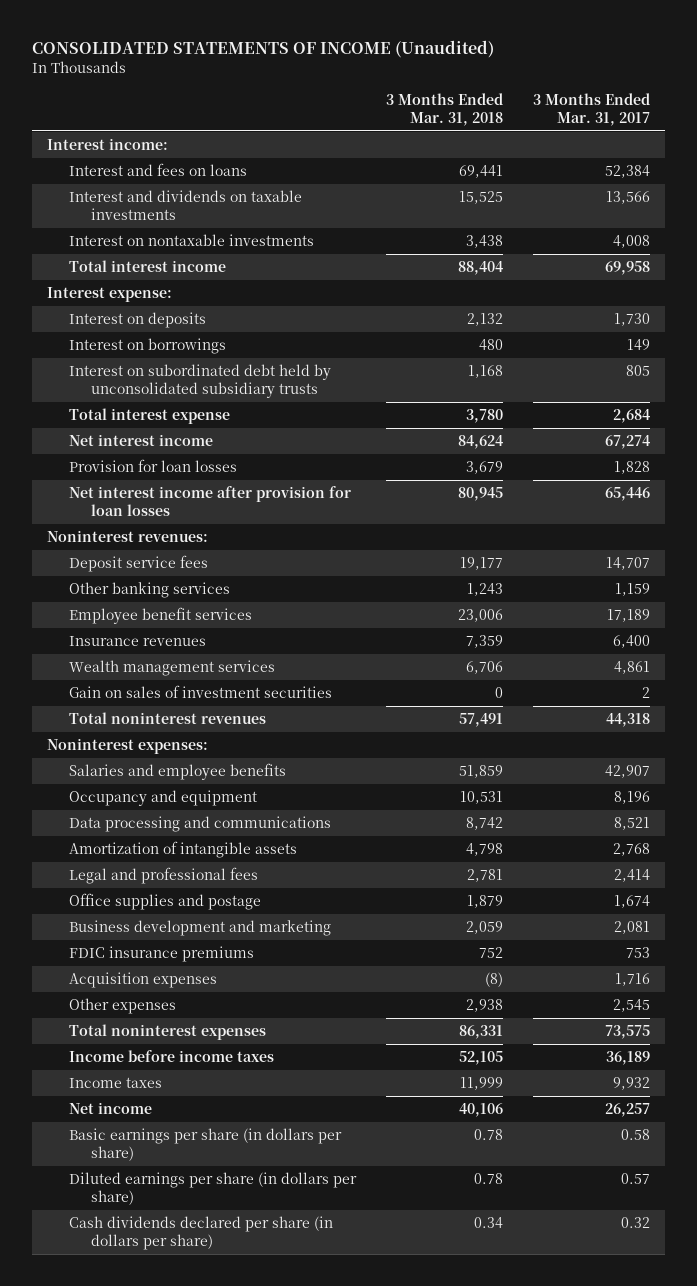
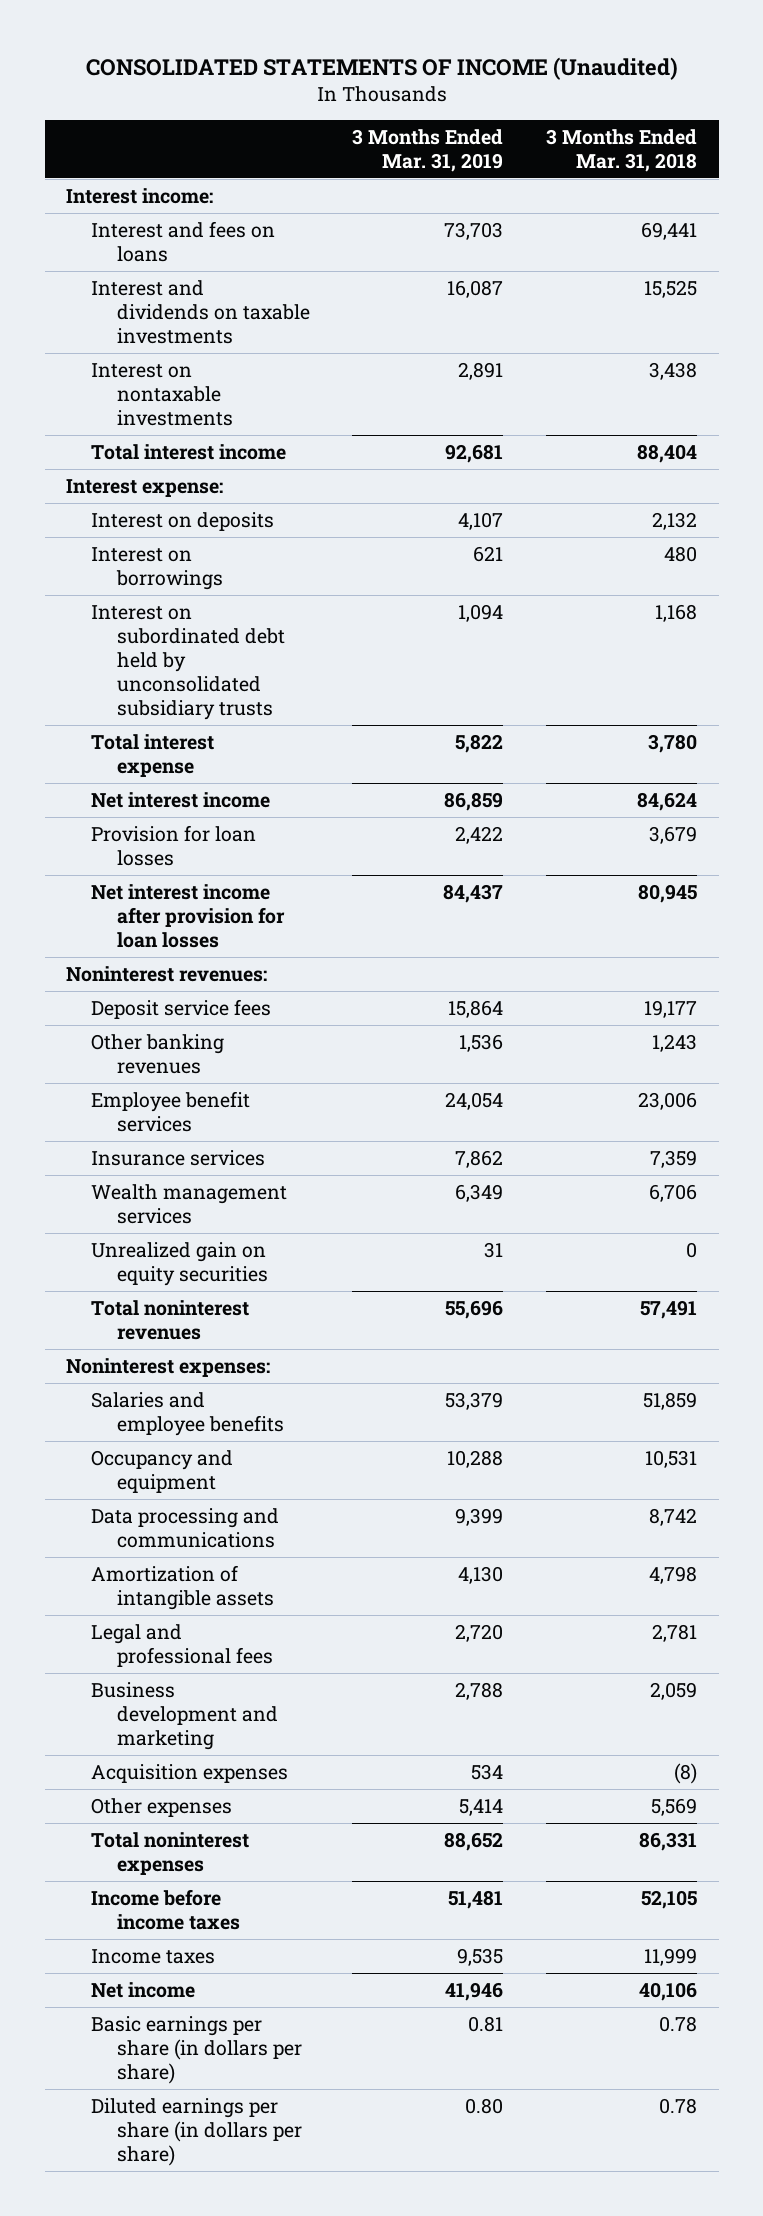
- | 3 Months Ended Mar. 31, 2018 | 3 Months Ended Mar. 31, 2017
+ | 3 Months Ended Mar. 31, 2019 | 3 Months Ended Mar. 31, 2018
- Other banking services | 1,243 | 1,159
+ Other banking revenues | 1,536 | 1,243
- Insurance revenues | 7,359 | 6,400
+ Insurance services | 7,862 | 7,359
- Gain on sales of investment securities | 0 | 2
+ Unrealized gain on equity securities | 31 | 0
- Office supplies and postage | 1,879 | 1,674
- FDIC insurance premiums | 752 | 753
- Other expenses | 2,938 | 2,545
+ Other expenses | 5,414 | 5,569
- Cash dividends declared per share (in dollars per share) | 0.34 | 0.32

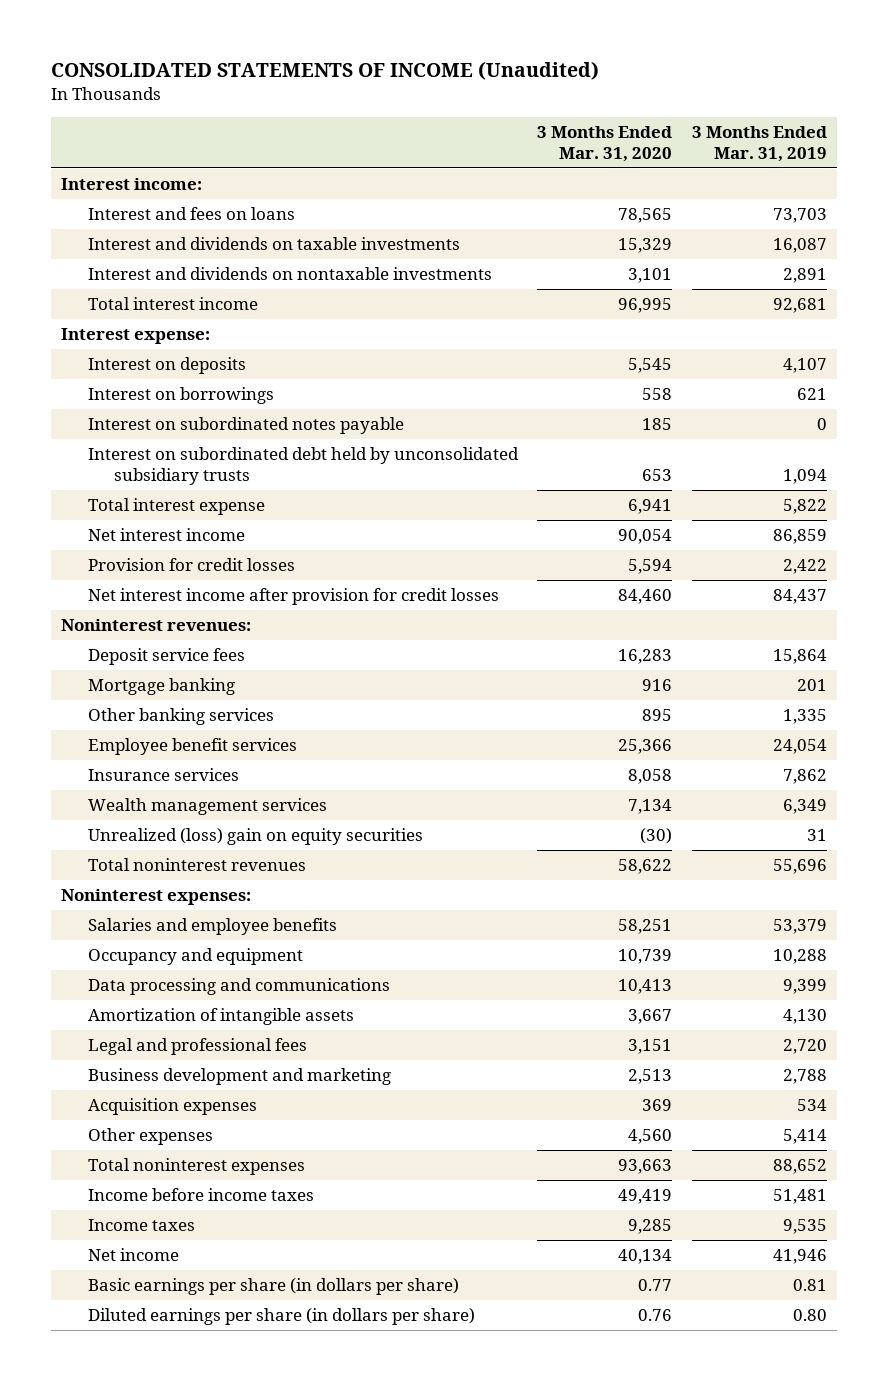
- | 3 Months Ended Mar. 31, 2019 | 3 Months Ended Mar. 31, 2018
+ | 3 Months Ended Mar. 31, 2020 | 3 Months Ended Mar. 31, 2019
- Interest on nontaxable investments | 2,891 | 3,438
+ Interest and dividends on nontaxable investments | 3,101 | 2,891
+ Interest on subordinated notes payable | 185 | 0
- Provision for loan losses | 2,422 | 3,679
- Net interest income after provision for loan losses | 84,437 | 80,945
+ Provision for credit losses | 5,594 | 2,422
+ Net interest income after provision for credit losses | 84,460 | 84,437
- Other banking revenues | 1,536 | 1,243
+ Mortgage banking | 916 | 201
+ Other banking services | 895 | 1,335
- Unrealized gain on equity securities | 31 | 0
+ Unrealized (loss) gain on equity securities | (30) | 31

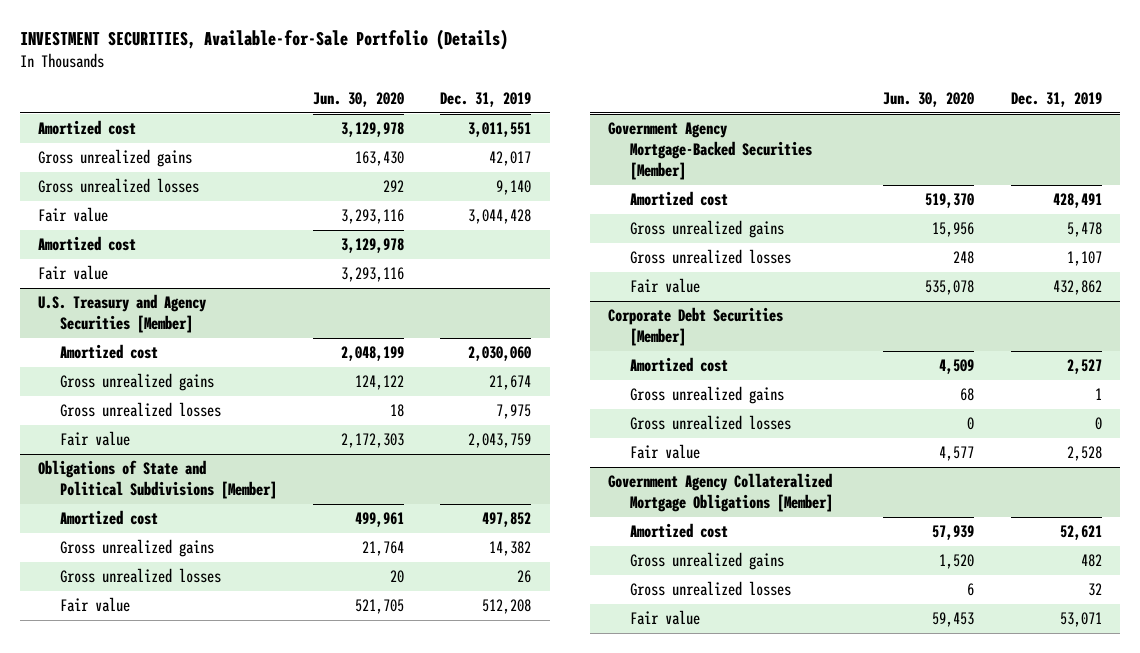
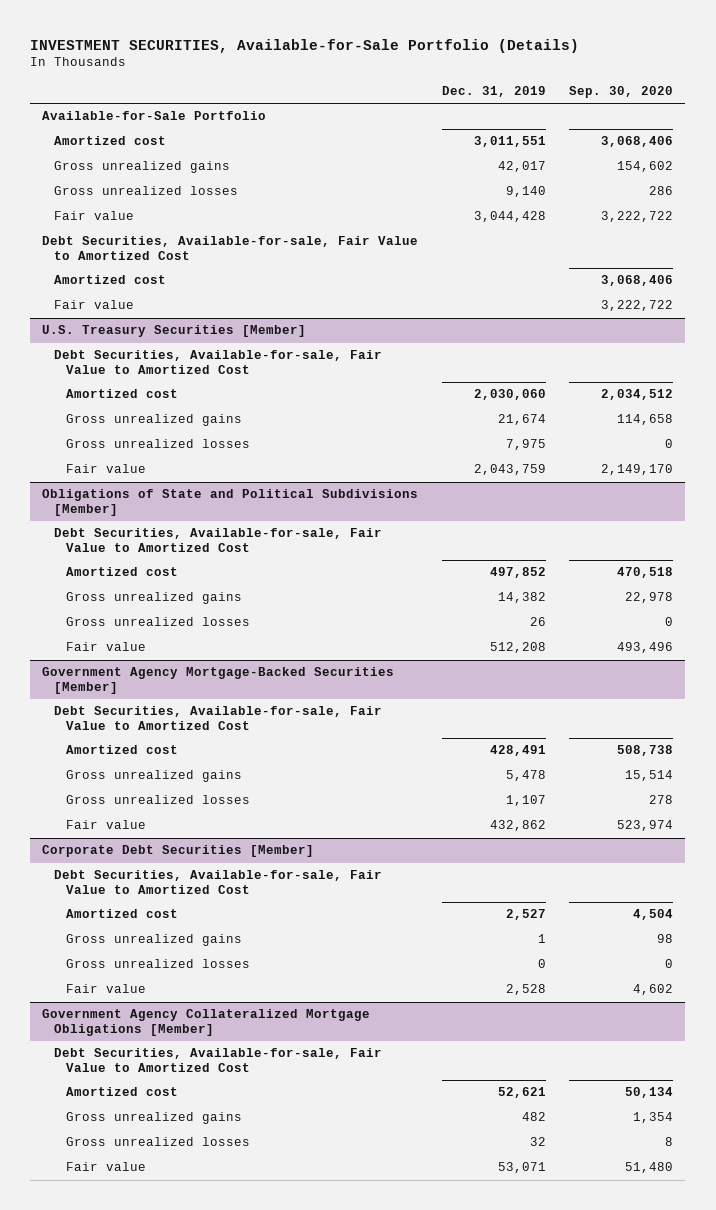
- | Jun. 30, 2020 | Dec. 31, 2019
+ | Dec. 31, 2019 | Sep. 30, 2020
+ Available-for-Sale Portfolio
+ Debt Securities, Available-for-sale, Fair Value to Amortized Cost
- U.S. Treasury and Agency Securities [Member]
+ U.S. Treasury Securities [Member]
+ Debt Securities, Available-for-sale, Fair Value to Amortized Cost
@ Obligations of State and Political Subdivisions [Member]
+ Debt Securities, Available-for-sale, Fair Value to Amortized Cost
@ Government Agency Mortgage-Backed Securities [Member]
+ Debt Securities, Available-for-sale, Fair Value to Amortized Cost
@ Corporate Debt Securities [Member]
+ Debt Securities, Available-for-sale, Fair Value to Amortized Cost
@ Government Agency Collateralized Mortgage Obligations [Member]
+ Debt Securities, Available-for-sale, Fair Value to Amortized Cost

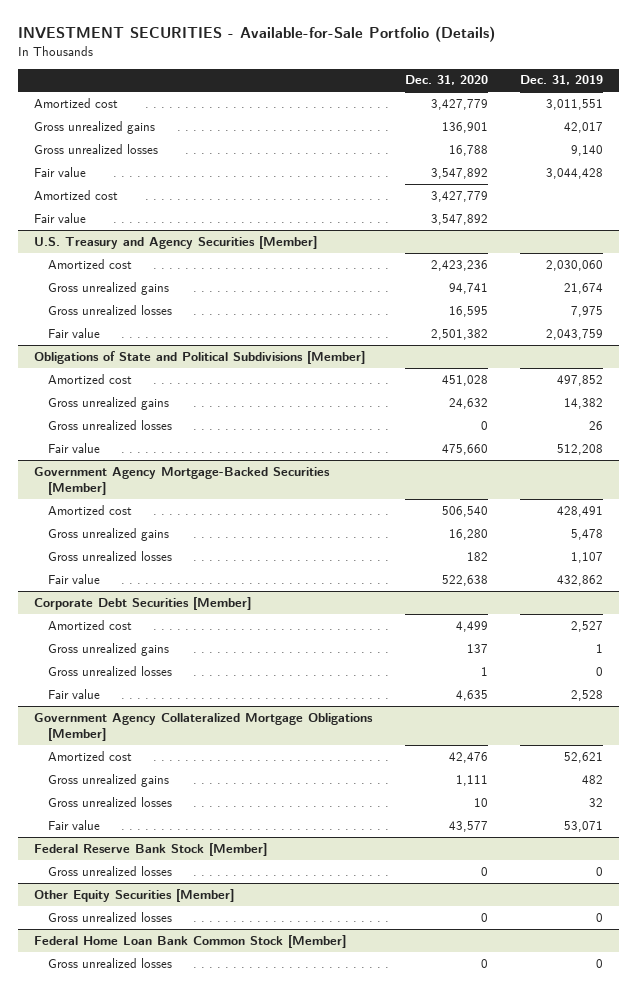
- INVESTMENT SECURITIES, Available-for-Sale Portfolio (Details)
+ INVESTMENT SECURITIES - Available-for-Sale Portfolio (Details)
- | Dec. 31, 2019 | Sep. 30, 2020
+ | Dec. 31, 2020 | Dec. 31, 2019
- Available-for-Sale Portfolio
- Debt Securities, Available-for-sale, Fair Value to Amortized Cost
- U.S. Treasury Securities [Member]
- Debt Securities, Available-for-sale, Fair Value to Amortized Cost
+ U.S. Treasury and Agency Securities [Member]
@ Obligations of State and Political Subdivisions [Member]
- Debt Securities, Available-for-sale, Fair Value to Amortized Cost
@ Government Agency Mortgage-Backed Securities [Member]
- Debt Securities, Available-for-sale, Fair Value to Amortized Cost
@ Corporate Debt Securities [Member]
- Debt Securities, Available-for-sale, Fair Value to Amortized Cost
@ Government Agency Collateralized Mortgage Obligations [Member]
- Debt Securities, Available-for-sale, Fair Value to Amortized Cost
+ Federal Reserve Bank Stock [Member]
+ Gross unrealized losses | 0 | 0
+ Other Equity Securities [Member]
+ Gross unrealized losses | 0 | 0
+ Federal Home Loan Bank Common Stock [Member]
+ Gross unrealized losses | 0 | 0

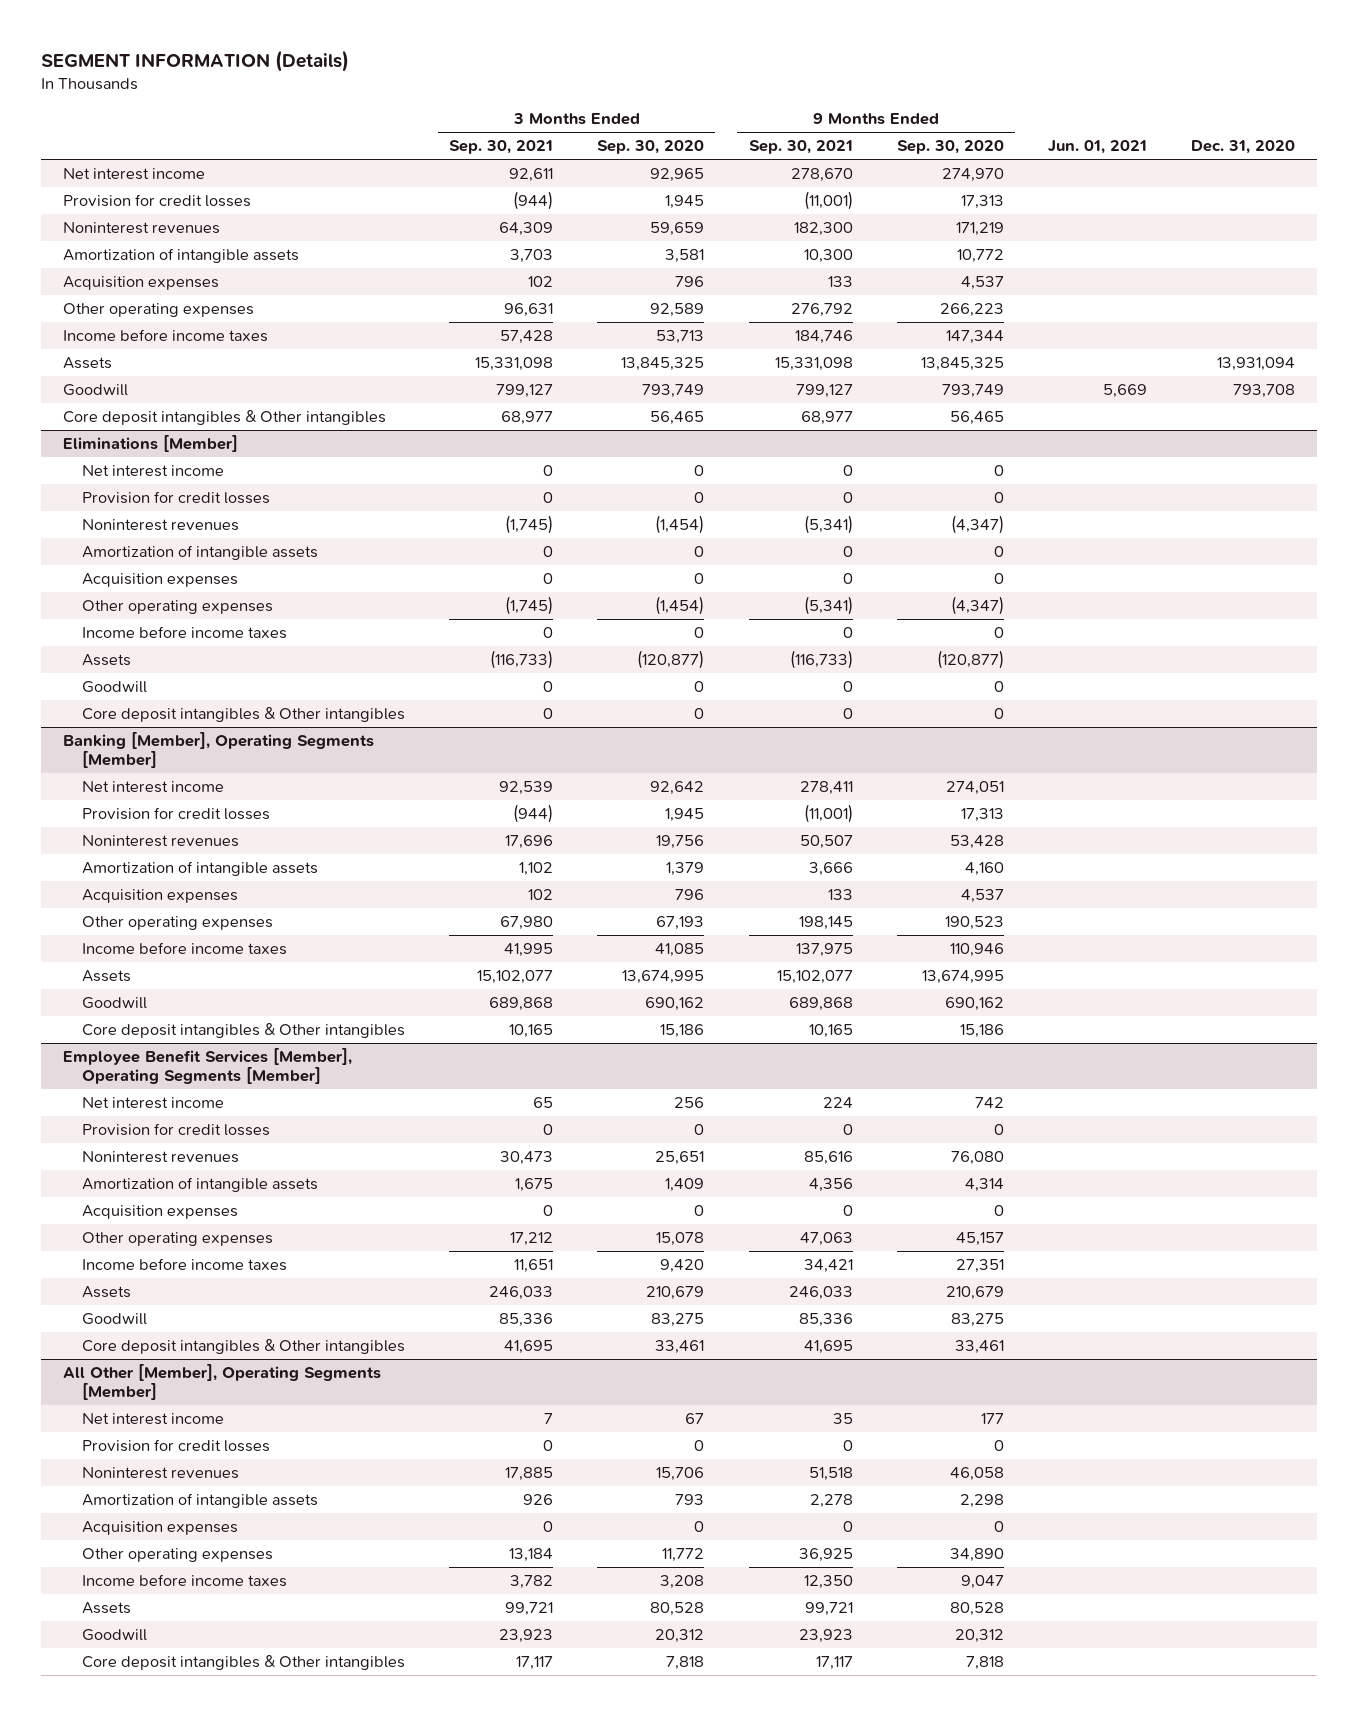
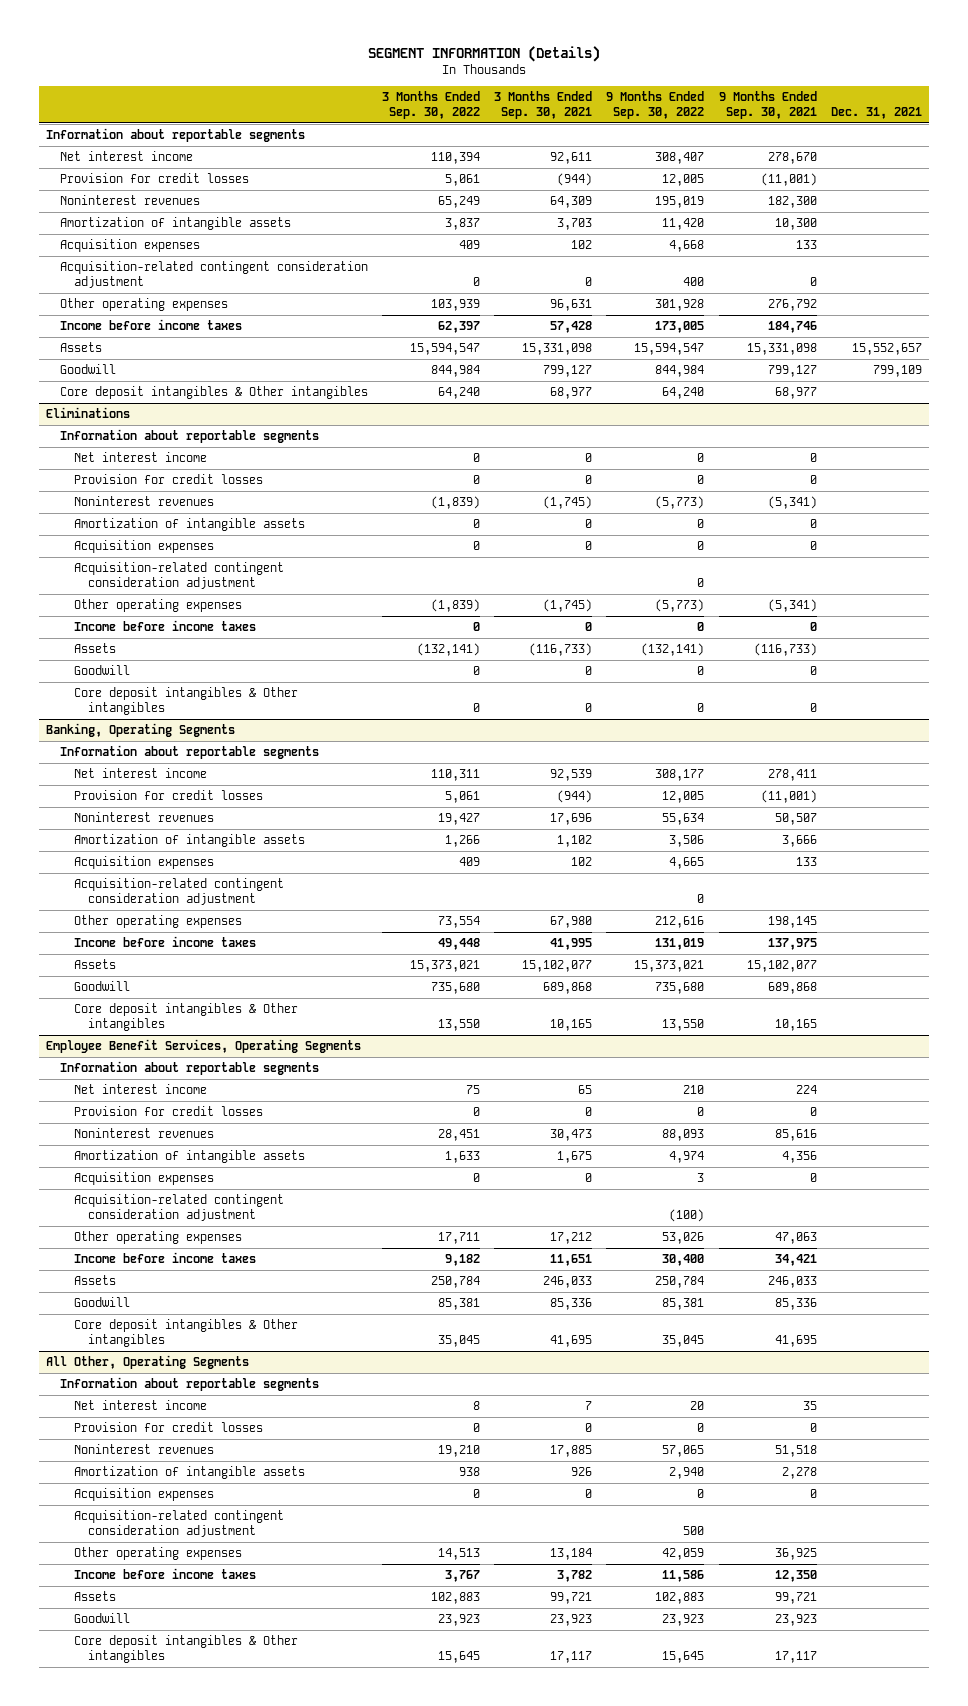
- | 3 Months Ended Sep. 30, 2021 | 3 Months Ended Sep. 30, 2020 | 9 Months Ended Sep. 30, 2021 | 9 Months Ended Sep. 30, 2020 | Jun. 01, 2021 | Dec. 31, 2020
+ | 3 Months Ended Sep. 30, 2022 | 3 Months Ended Sep. 30, 2021 | 9 Months Ended Sep. 30, 2022 | 9 Months Ended Sep. 30, 2021 | Dec. 31, 2021
+ Information about reportable segments
+ Acquisition-related contingent consideration adjustment | 0 | 0 | 400 | 0 |
- Eliminations [Member]
+ Eliminations
+ Information about reportable segments
+ Acquisition-related contingent consideration adjustment | | | 0 | |
- Banking [Member], Operating Segments [Member]
+ Banking, Operating Segments
+ Information about reportable segments
+ Acquisition-related contingent consideration adjustment | | | 0 | |
- Employee Benefit Services [Member], Operating Segments [Member]
+ Employee Benefit Services, Operating Segments
+ Information about reportable segments
+ Acquisition-related contingent consideration adjustment | | | (100) | |
- All Other [Member], Operating Segments [Member]
+ All Other, Operating Segments
+ Information about reportable segments
+ Acquisition-related contingent consideration adjustment | | | 500 | |

